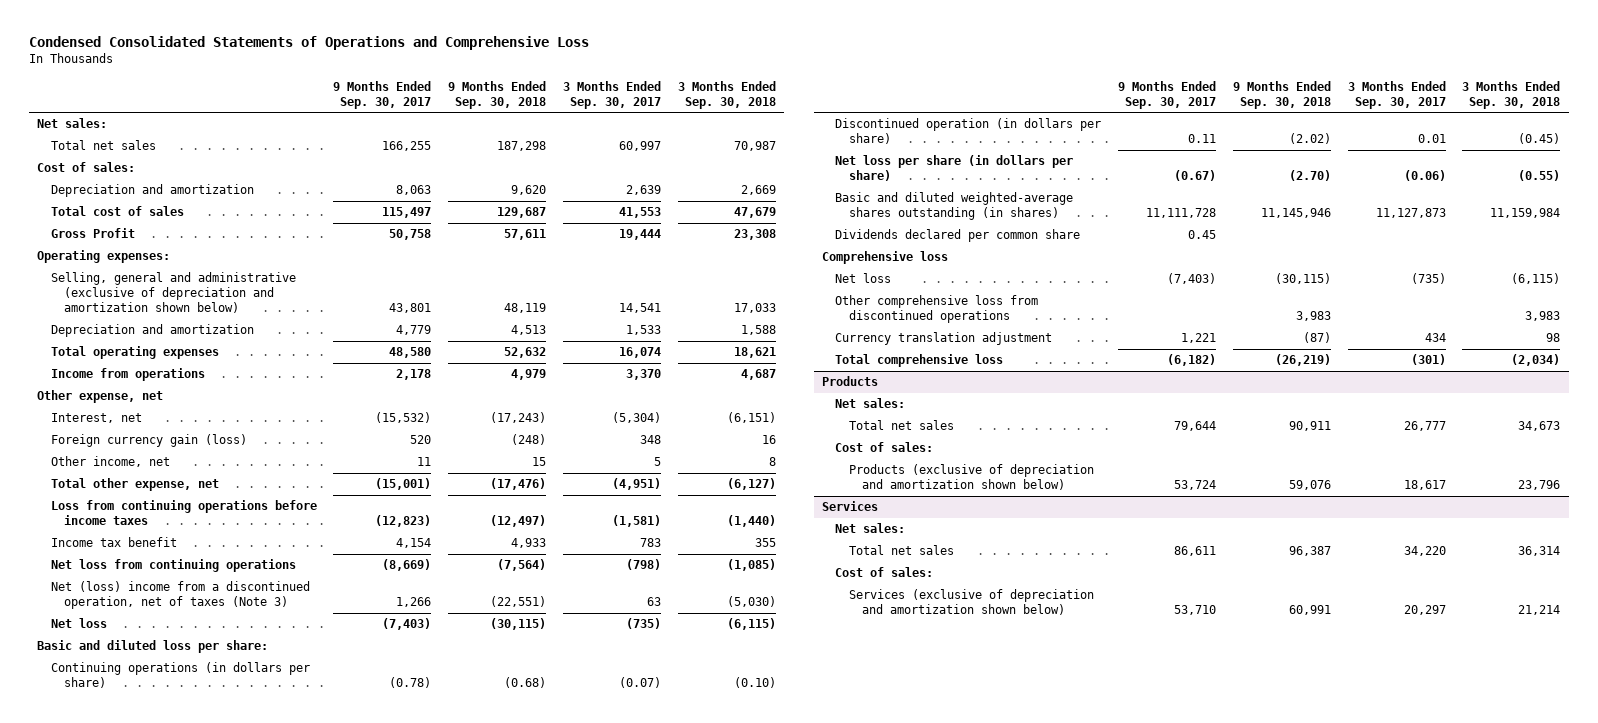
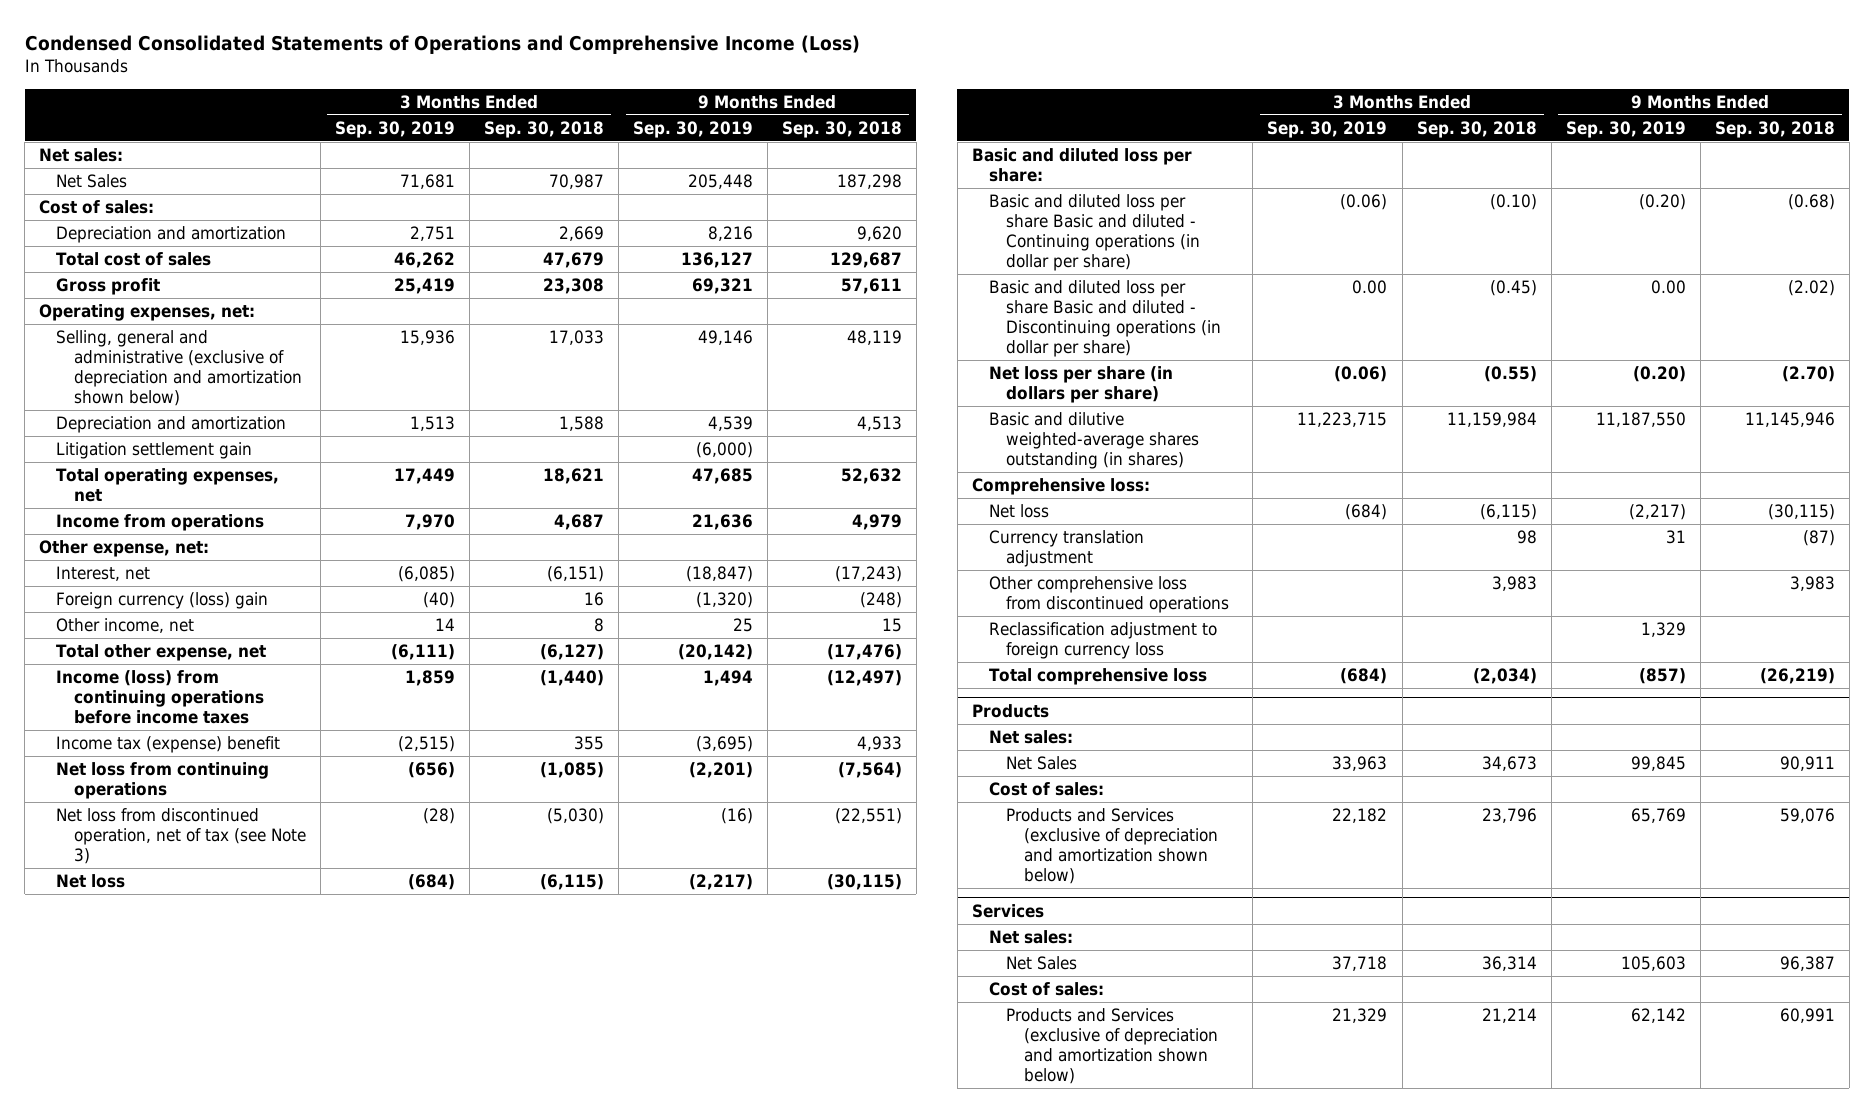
- Condensed Consolidated Statements of Operations and Comprehensive Loss
+ Condensed Consolidated Statements of Operations and Comprehensive Income (Loss)
- | 9 Months Ended Sep. 30, 2017 | 9 Months Ended Sep. 30, 2018 | 3 Months Ended Sep. 30, 2017 | 3 Months Ended Sep. 30, 2018
+ | 3 Months Ended Sep. 30, 2019 | 3 Months Ended Sep. 30, 2018 | 9 Months Ended Sep. 30, 2019 | 9 Months Ended Sep. 30, 2018
- Total net sales | 166,255 | 187,298 | 60,997 | 70,987
+ Net Sales | 71,681 | 70,987 | 205,448 | 187,298
- Gross Profit | 50,758 | 57,611 | 19,444 | 23,308
- Operating expenses:
+ Gross profit | 25,419 | 23,308 | 69,321 | 57,611
+ Operating expenses, net:
- Total operating expenses | 48,580 | 52,632 | 16,074 | 18,621
+ Litigation settlement gain | | | (6,000) |
+ Total operating expenses, net | 17,449 | 18,621 | 47,685 | 52,632
- Other expense, net
+ Other expense, net:
- Foreign currency gain (loss) | 520 | (248) | 348 | 16
+ Foreign currency (loss) gain | (40) | 16 | (1,320) | (248)
- Loss from continuing operations before income taxes | (12,823) | (12,497) | (1,581) | (1,440)
- Income tax benefit | 4,154 | 4,933 | 783 | 355
+ Income (loss) from continuing operations before income taxes | 1,859 | (1,440) | 1,494 | (12,497)
+ Income tax (expense) benefit | (2,515) | 355 | (3,695) | 4,933
- Net (loss) income from a discontinued operation, net of taxes (Note 3) | 1,266 | (22,551) | 63 | (5,030)
+ Net loss from discontinued operation, net of tax (see Note 3) | (28) | (5,030) | (16) | (22,551)
- Continuing operations (in dollars per share) | (0.78) | (0.68) | (0.07) | (0.10)
- Discontinued operation (in dollars per share) | 0.11 | (2.02) | 0.01 | (0.45)
+ Basic and diluted loss per share Basic and diluted - Continuing operations (in dollar per share) | (0.06) | (0.10) | (0.20) | (0.68)
+ Basic and diluted loss per share Basic and diluted - Discontinuing operations (in dollar per share) | 0.00 | (0.45) | 0.00 | (2.02)
- Basic and diluted weighted-average shares outstanding (in shares) | 11,111,728 | 11,145,946 | 11,127,873 | 11,159,984
- Dividends declared per common share | 0.45 | | |
- Comprehensive loss
+ Basic and dilutive weighted-average shares outstanding (in shares) | 11,223,715 | 11,159,984 | 11,187,550 | 11,145,946
+ Comprehensive loss:
moved down: Other comprehensive loss from discontinued operations | | 3,983 | | 3,983
+ Reclassification adjustment to foreign currency loss | | | 1,329 |
@ Products
- Total net sales | 79,644 | 90,911 | 26,777 | 34,673
+ Net Sales | 33,963 | 34,673 | 99,845 | 90,911
- Products (exclusive of depreciation and amortization shown below) | 53,724 | 59,076 | 18,617 | 23,796
+ Products and Services (exclusive of depreciation and amortization shown below) | 22,182 | 23,796 | 65,769 | 59,076
@ Services
- Total net sales | 86,611 | 96,387 | 34,220 | 36,314
+ Net Sales | 37,718 | 36,314 | 105,603 | 96,387
- Services (exclusive of depreciation and amortization shown below) | 53,710 | 60,991 | 20,297 | 21,214
+ Products and Services (exclusive of depreciation and amortization shown below) | 21,329 | 21,214 | 62,142 | 60,991

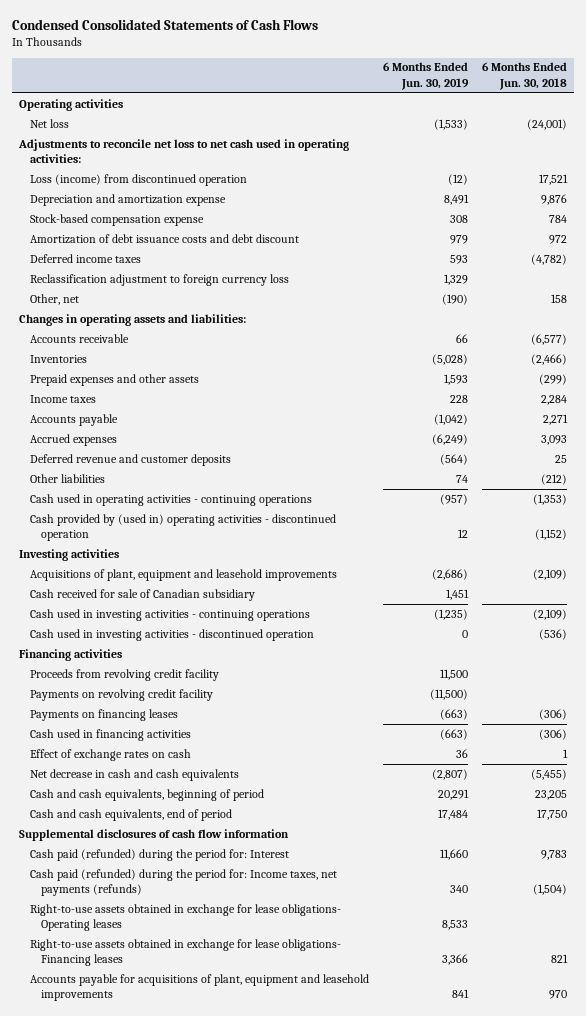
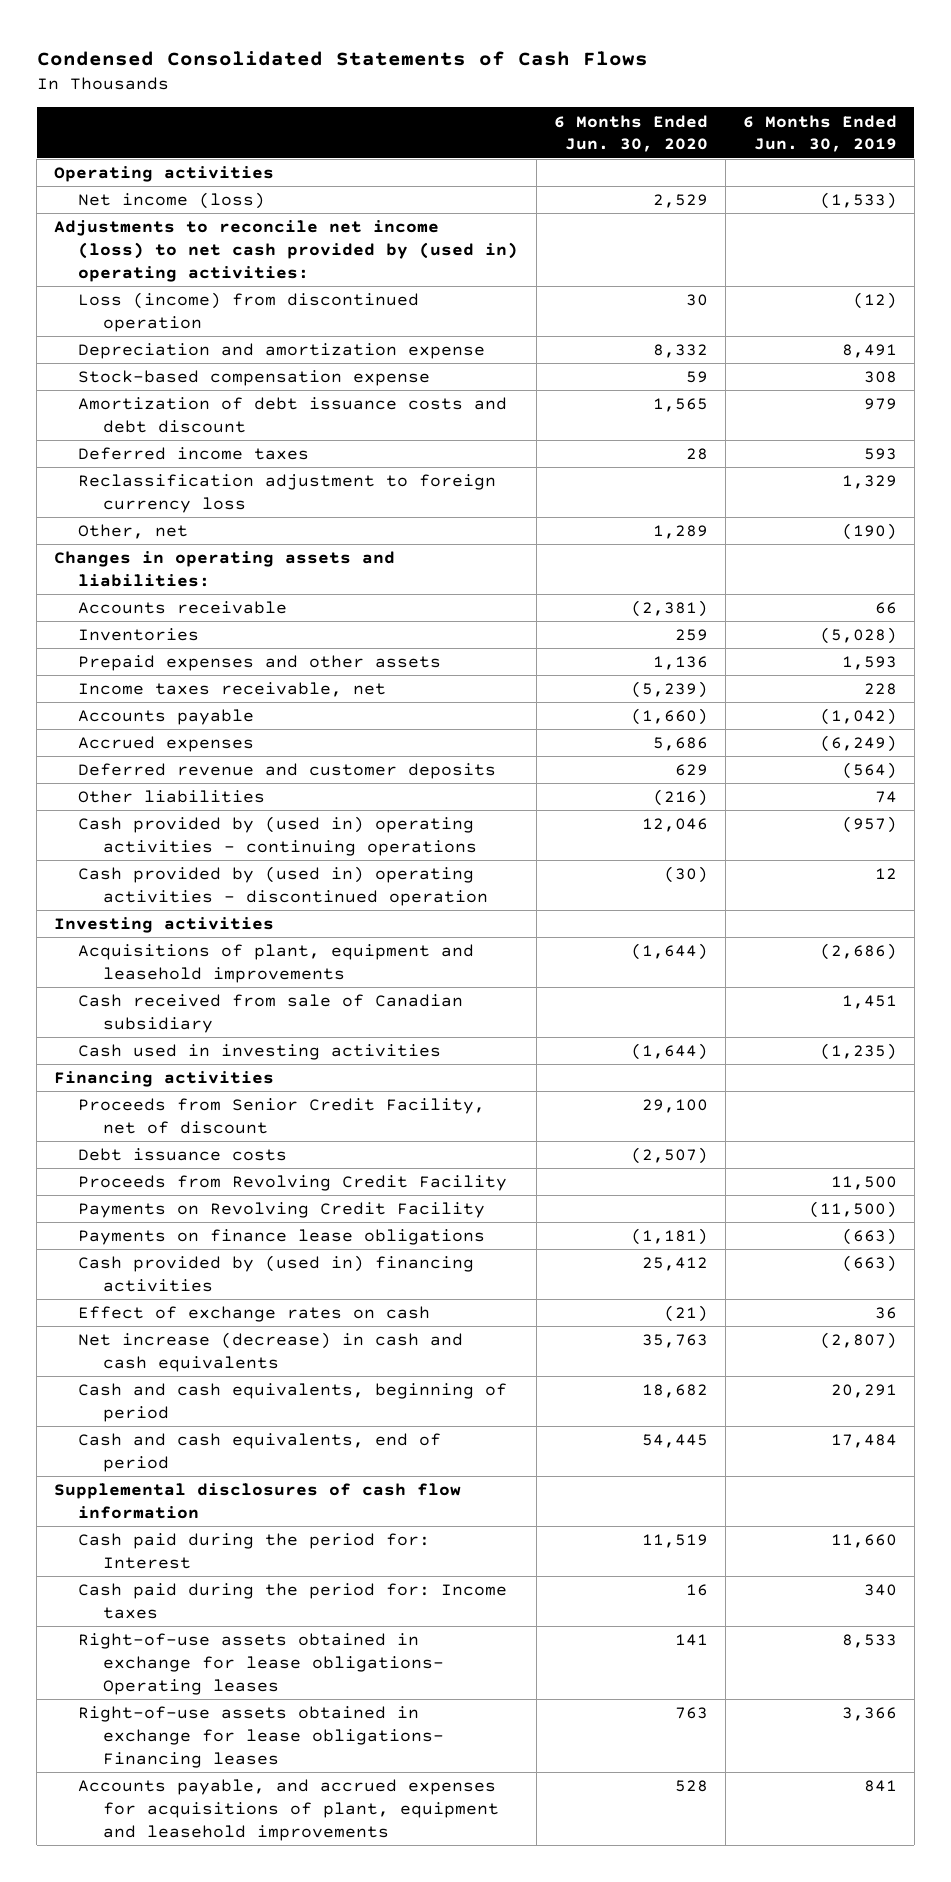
- | 6 Months Ended Jun. 30, 2019 | 6 Months Ended Jun. 30, 2018
+ | 6 Months Ended Jun. 30, 2020 | 6 Months Ended Jun. 30, 2019
- Net loss | (1,533) | (24,001)
- Adjustments to reconcile net loss to net cash used in operating activities:
+ Net income (loss) | 2,529 | (1,533)
+ Adjustments to reconcile net income (loss) to net cash provided by (used in) operating activities:
- Income taxes | 228 | 2,284
+ Income taxes receivable, net | (5,239) | 228
- Cash used in operating activities - continuing operations | (957) | (1,353)
+ Cash provided by (used in) operating activities - continuing operations | 12,046 | (957)
- Cash received for sale of Canadian subsidiary | 1,451 |
- Cash used in investing activities - continuing operations | (1,235) | (2,109)
- Cash used in investing activities - discontinued operation | 0 | (536)
+ Cash received from sale of Canadian subsidiary | | 1,451
+ Cash used in investing activities | (1,644) | (1,235)
- Proceeds from revolving credit facility | 11,500 |
- Payments on revolving credit facility | (11,500) |
- Payments on financing leases | (663) | (306)
- Cash used in financing activities | (663) | (306)
+ Proceeds from Senior Credit Facility, net of discount | 29,100 |
+ Debt issuance costs | (2,507) |
+ Proceeds from Revolving Credit Facility | | 11,500
+ Payments on Revolving Credit Facility | | (11,500)
+ Payments on finance lease obligations | (1,181) | (663)
+ Cash provided by (used in) financing activities | 25,412 | (663)
- Net decrease in cash and cash equivalents | (2,807) | (5,455)
+ Net increase (decrease) in cash and cash equivalents | 35,763 | (2,807)
- Cash paid (refunded) during the period for: Interest | 11,660 | 9,783
- Cash paid (refunded) during the period for: Income taxes, net payments (refunds) | 340 | (1,504)
- Right-to-use assets obtained in exchange for lease obligations- Operating leases | 8,533 |
- Right-to-use assets obtained in exchange for lease obligations- Financing leases | 3,366 | 821
- Accounts payable for acquisitions of plant, equipment and leasehold improvements | 841 | 970
+ Cash paid during the period for: Interest | 11,519 | 11,660
+ Cash paid during the period for: Income taxes | 16 | 340
+ Right-of-use assets obtained in exchange for lease obligations- Operating leases | 141 | 8,533
+ Right-of-use assets obtained in exchange for lease obligations- Financing leases | 763 | 3,366
+ Accounts payable, and accrued expenses for acquisitions of plant, equipment and leasehold improvements | 528 | 841

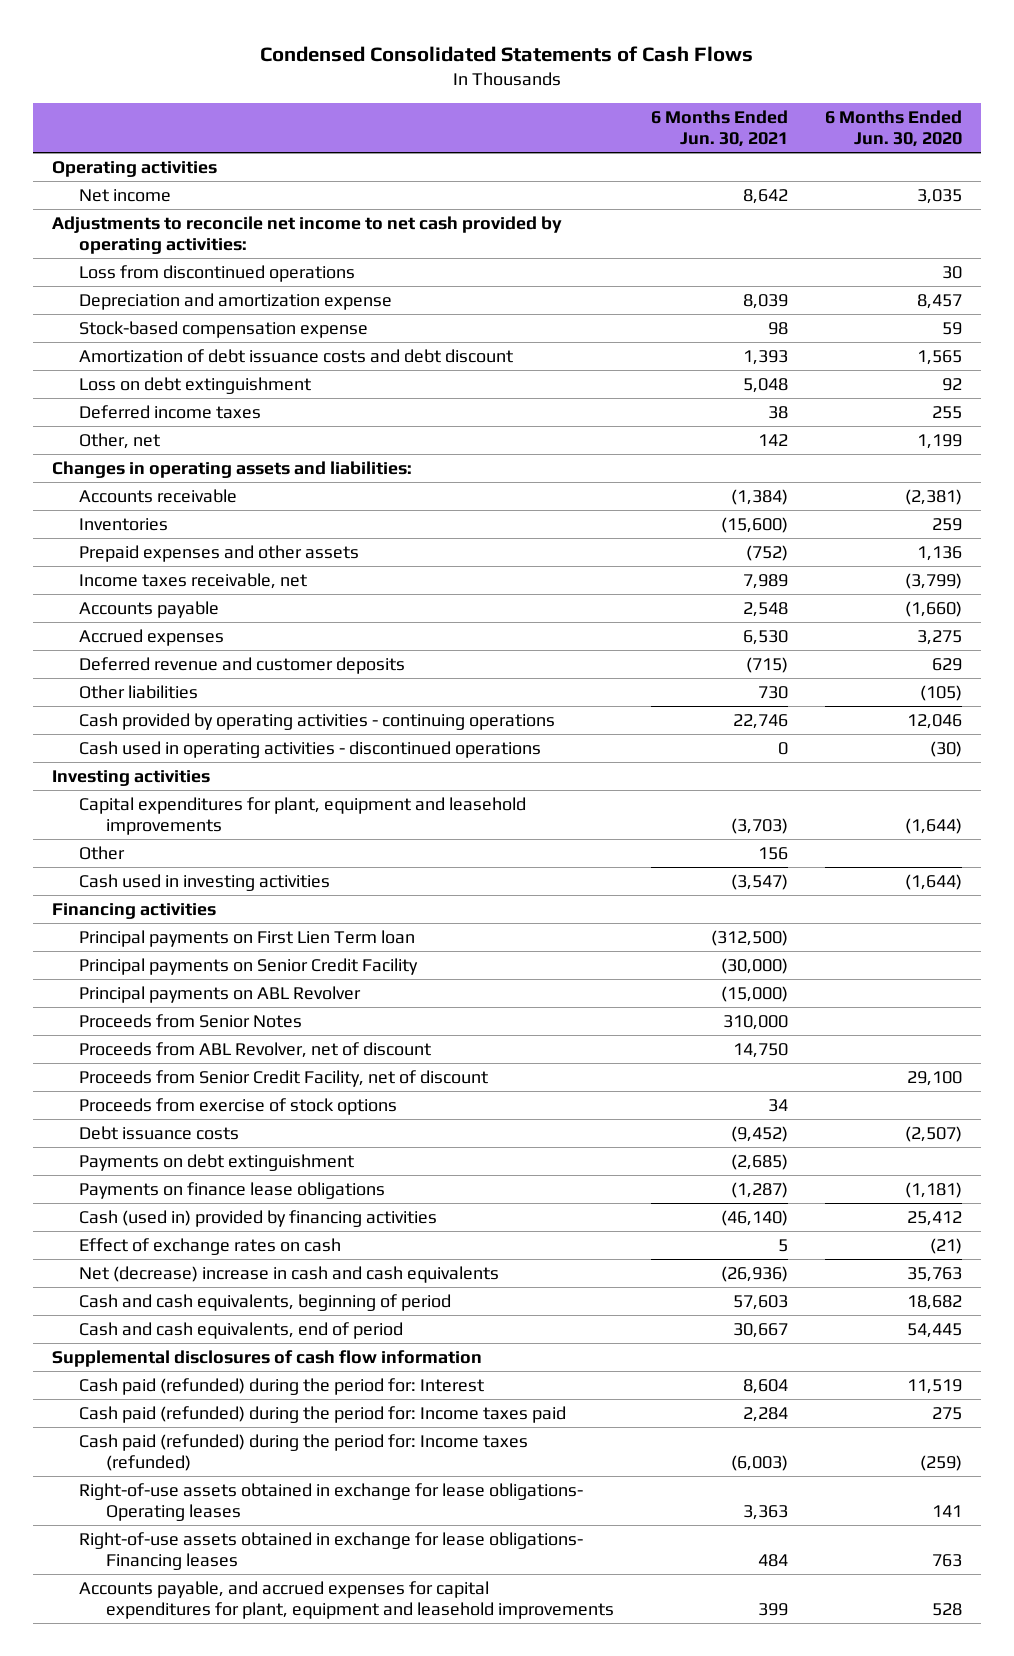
- | 6 Months Ended Jun. 30, 2020 | 6 Months Ended Jun. 30, 2019
+ | 6 Months Ended Jun. 30, 2021 | 6 Months Ended Jun. 30, 2020
- Net income (loss) | 2,529 | (1,533)
- Adjustments to reconcile net income (loss) to net cash provided by (used in) operating activities:
- Loss (income) from discontinued operation | 30 | (12)
- Depreciation and amortization expense | 8,332 | 8,491
+ Net income | 8,642 | 3,035
+ Adjustments to reconcile net income to net cash provided by operating activities:
+ Loss from discontinued operations | | 30
+ Depreciation and amortization expense | 8,039 | 8,457
- Deferred income taxes | 28 | 593
- Reclassification adjustment to foreign currency loss | | 1,329
- Other, net | 1,289 | (190)
+ Loss on debt extinguishment | 5,048 | 92
+ Deferred income taxes | 38 | 255
+ Other, net | 142 | 1,199
- Income taxes receivable, net | (5,239) | 228
+ Income taxes receivable, net | 7,989 | (3,799)
- Accrued expenses | 5,686 | (6,249)
+ Accrued expenses | 6,530 | 3,275
- Other liabilities | (216) | 74
- Cash provided by (used in) operating activities - continuing operations | 12,046 | (957)
- Cash provided by (used in) operating activities - discontinued operation | (30) | 12
+ Other liabilities | 730 | (105)
+ Cash provided by operating activities - continuing operations | 22,746 | 12,046
+ Cash used in operating activities - discontinued operations | 0 | (30)
- Acquisitions of plant, equipment and leasehold improvements | (1,644) | (2,686)
- Cash received from sale of Canadian subsidiary | | 1,451
+ Capital expenditures for plant, equipment and leasehold improvements | (3,703) | (1,644)
+ Other | 156 |
+ Principal payments on First Lien Term loan | (312,500) |
+ Principal payments on Senior Credit Facility | (30,000) |
+ Principal payments on ABL Revolver | (15,000) |
+ Proceeds from Senior Notes | 310,000 |
+ Proceeds from ABL Revolver, net of discount | 14,750 |
+ Proceeds from exercise of stock options | 34 |
- Proceeds from Revolving Credit Facility | | 11,500
- Payments on Revolving Credit Facility | | (11,500)
+ Payments on debt extinguishment | (2,685) |
- Cash provided by (used in) financing activities | 25,412 | (663)
+ Cash (used in) provided by financing activities | (46,140) | 25,412
- Net increase (decrease) in cash and cash equivalents | 35,763 | (2,807)
+ Net (decrease) increase in cash and cash equivalents | (26,936) | 35,763
- Cash paid during the period for: Interest | 11,519 | 11,660
- Cash paid during the period for: Income taxes | 16 | 340
+ Cash paid (refunded) during the period for: Interest | 8,604 | 11,519
+ Cash paid (refunded) during the period for: Income taxes paid | 2,284 | 275
+ Cash paid (refunded) during the period for: Income taxes (refunded) | (6,003) | (259)
- Accounts payable, and accrued expenses for acquisitions of plant, equipment and leasehold improvements | 528 | 841
+ Accounts payable, and accrued expenses for capital expenditures for plant, equipment and leasehold improvements | 399 | 528

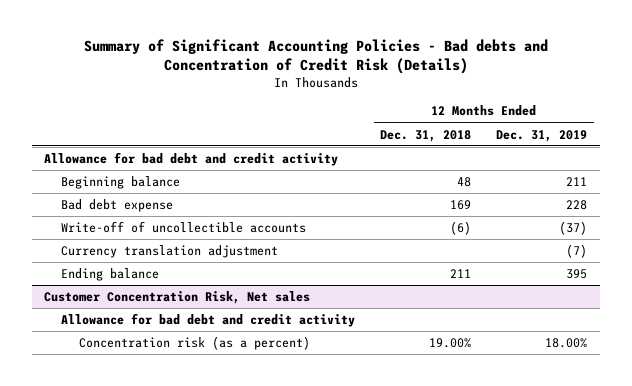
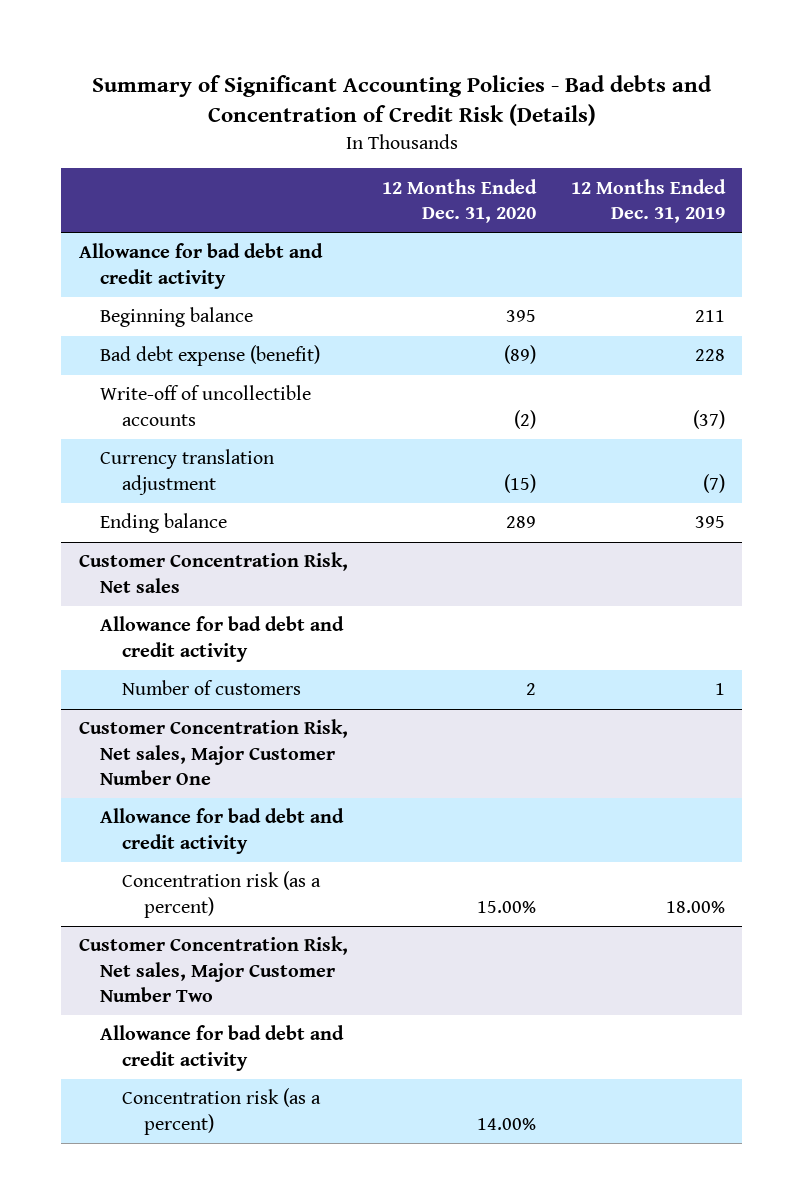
- | 12 Months Ended Dec. 31, 2018 | 12 Months Ended Dec. 31, 2019
+ | 12 Months Ended Dec. 31, 2020 | 12 Months Ended Dec. 31, 2019
- Bad debt expense | 169 | 228
+ Bad debt expense (benefit) | (89) | 228
@ Customer Concentration Risk, Net sales
+ Number of customers | 2 | 1
+ Customer Concentration Risk, Net sales, Major Customer Number One
+ Allowance for bad debt and credit activity
+ Customer Concentration Risk, Net sales, Major Customer Number Two
+ Allowance for bad debt and credit activity
+ Concentration risk (as a percent) | 14.00% |

